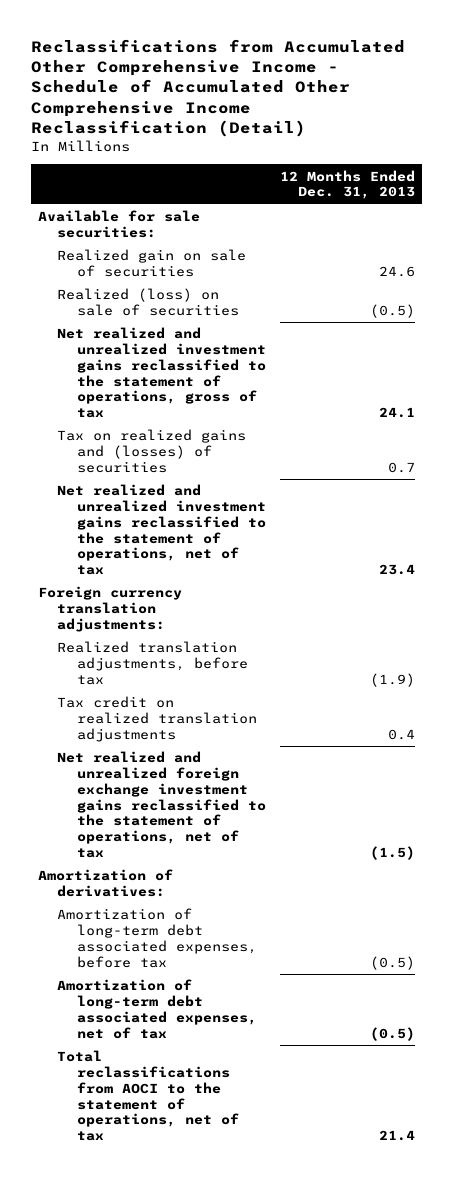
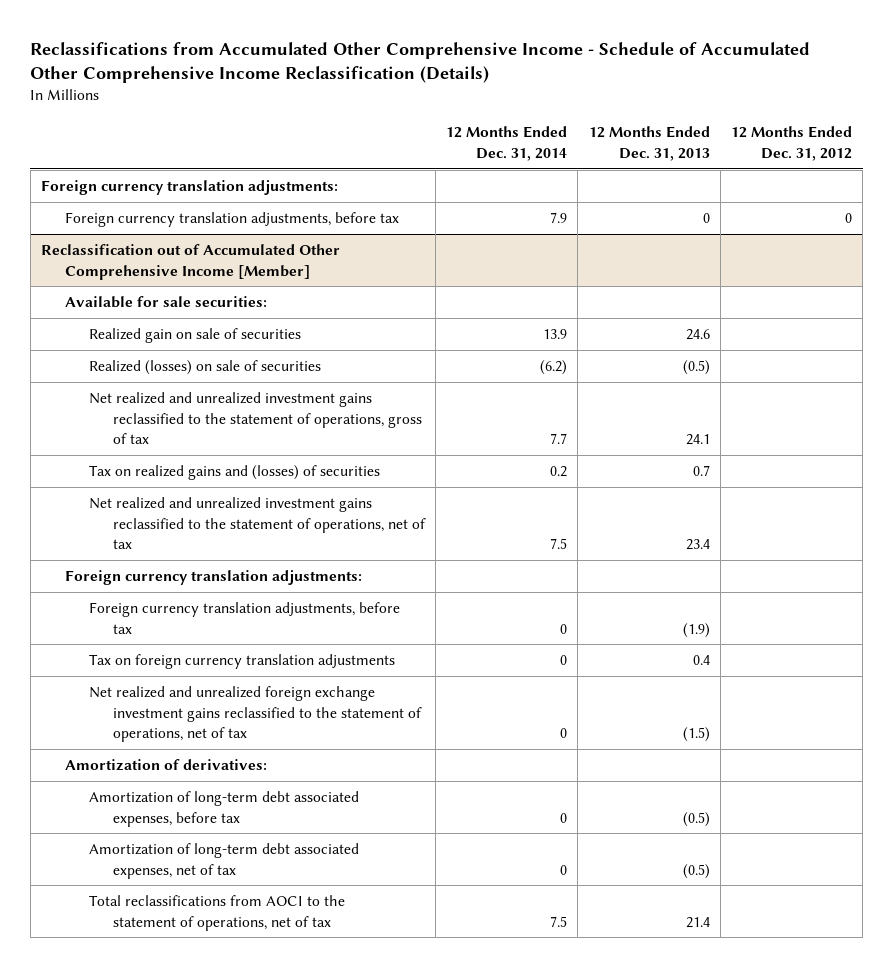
- Reclassifications from Accumulated Other Comprehensive Income - Schedule of Accumulated Other Comprehensive Income Reclassification (Detail)
+ Reclassifications from Accumulated Other Comprehensive Income - Schedule of Accumulated Other Comprehensive Income Reclassification (Details)
- | 12 Months Ended Dec. 31, 2013
+ | 12 Months Ended Dec. 31, 2014 | 12 Months Ended Dec. 31, 2013 | 12 Months Ended Dec. 31, 2012
+ Foreign currency translation adjustments:
+ Foreign currency translation adjustments, before tax | 7.9 | 0 | 0
+ Reclassification out of Accumulated Other Comprehensive Income [Member]
- Realized (loss) on sale of securities | (0.5)
+ Realized (losses) on sale of securities | (6.2) | (0.5) |
- Realized translation adjustments, before tax | (1.9)
- Tax credit on realized translation adjustments | 0.4
+ Foreign currency translation adjustments, before tax | 0 | (1.9) |
+ Tax on foreign currency translation adjustments | 0 | 0.4 |

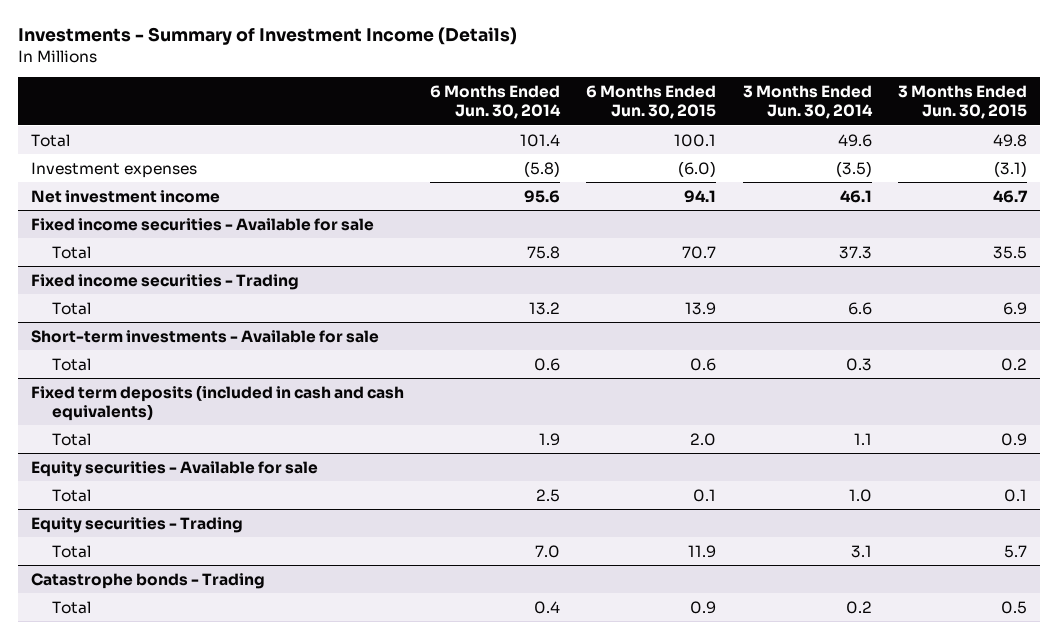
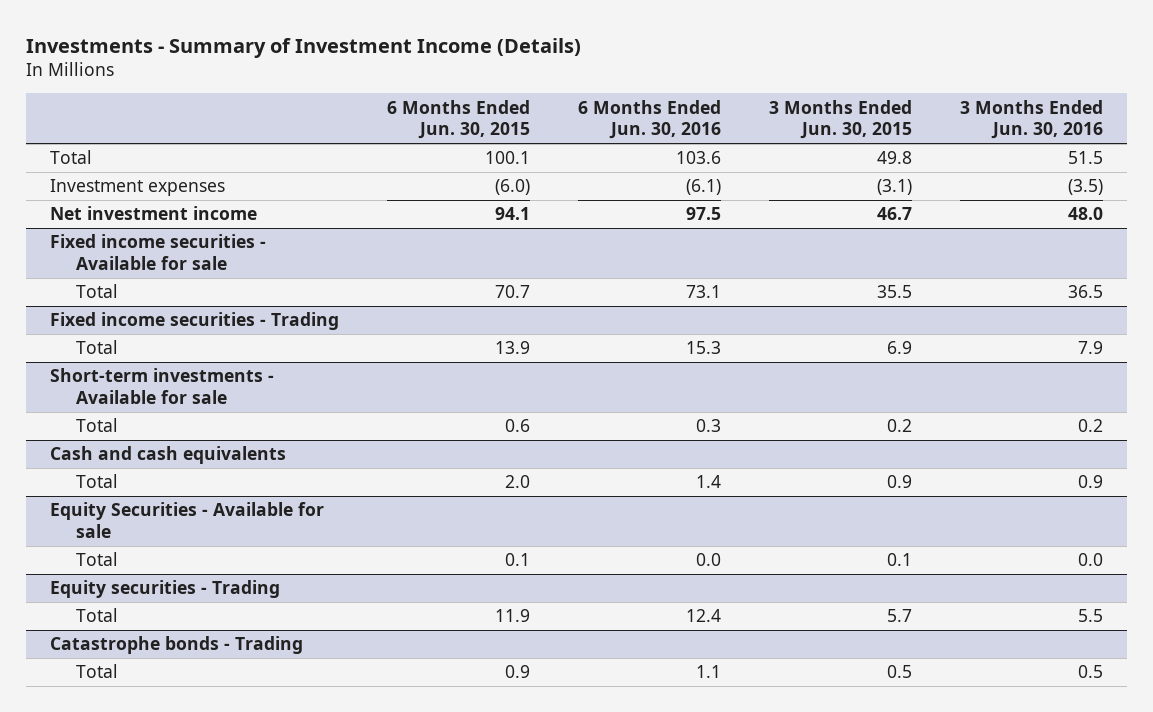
- | 6 Months Ended Jun. 30, 2014 | 6 Months Ended Jun. 30, 2015 | 3 Months Ended Jun. 30, 2014 | 3 Months Ended Jun. 30, 2015
+ | 6 Months Ended Jun. 30, 2015 | 6 Months Ended Jun. 30, 2016 | 3 Months Ended Jun. 30, 2015 | 3 Months Ended Jun. 30, 2016
- Fixed term deposits (included in cash and cash equivalents)
+ Cash and cash equivalents
- Equity securities - Available for sale
+ Equity Securities - Available for sale

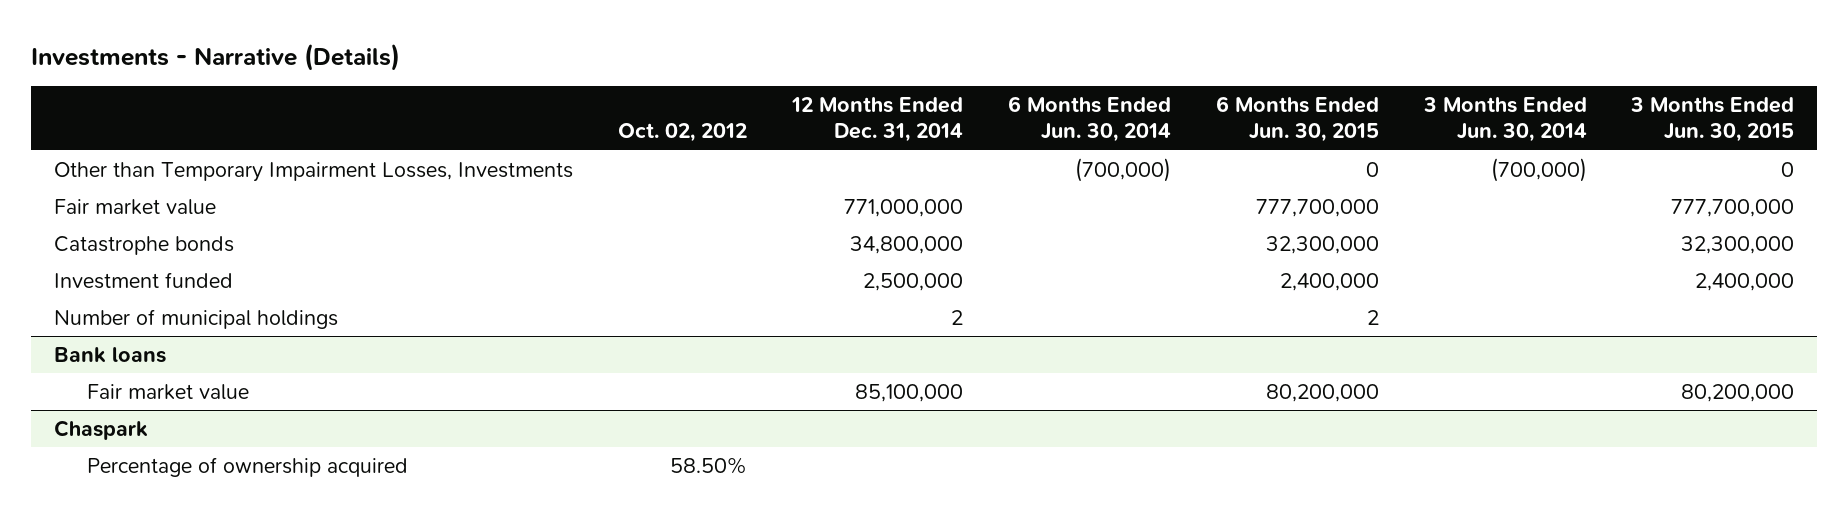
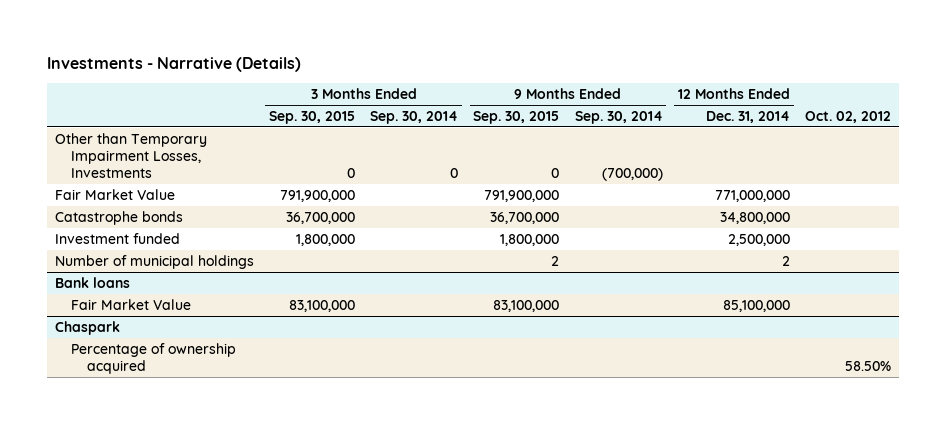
- | Oct. 02, 2012 | 12 Months Ended Dec. 31, 2014 | 6 Months Ended Jun. 30, 2014 | 6 Months Ended Jun. 30, 2015 | 3 Months Ended Jun. 30, 2014 | 3 Months Ended Jun. 30, 2015
+ | 3 Months Ended Sep. 30, 2015 | 3 Months Ended Sep. 30, 2014 | 9 Months Ended Sep. 30, 2015 | 9 Months Ended Sep. 30, 2014 | 12 Months Ended Dec. 31, 2014 | Oct. 02, 2012
- Fair market value | | 771,000,000 | | 777,700,000 | | 777,700,000
+ Fair Market Value | 791,900,000 | | 791,900,000 | | 771,000,000 |
@ Bank loans
- Fair market value | | 85,100,000 | | 80,200,000 | | 80,200,000
+ Fair Market Value | 83,100,000 | | 83,100,000 | | 85,100,000 |

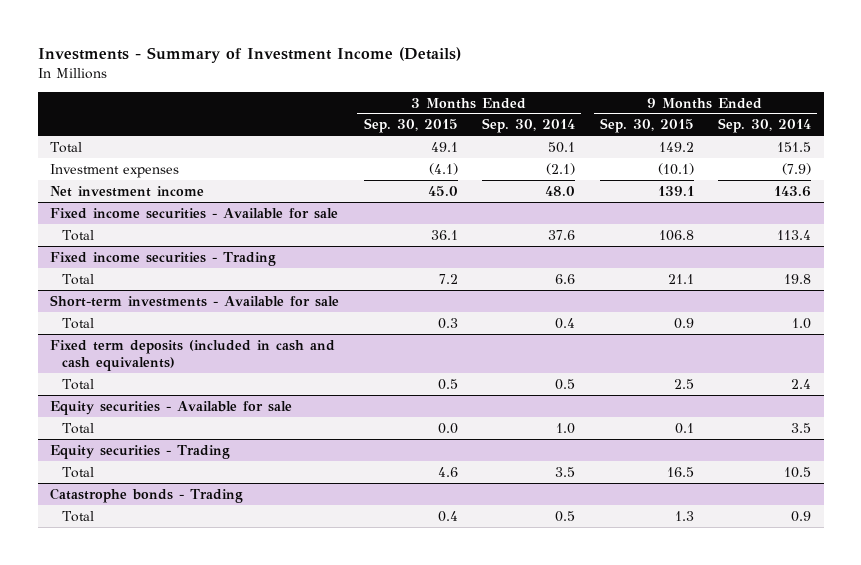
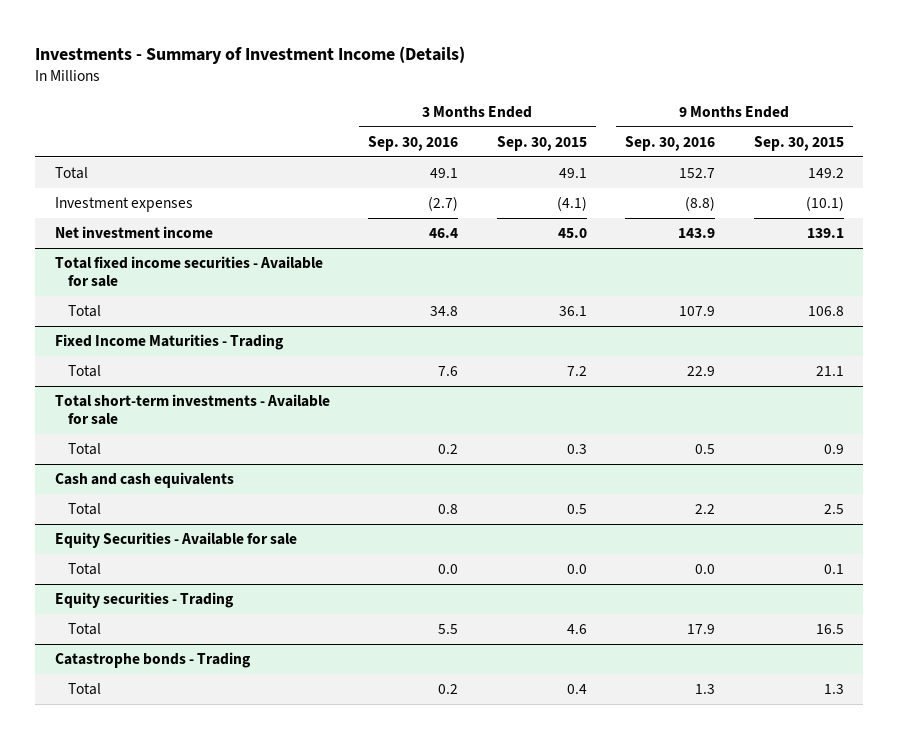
- | 3 Months Ended Sep. 30, 2015 | 3 Months Ended Sep. 30, 2014 | 9 Months Ended Sep. 30, 2015 | 9 Months Ended Sep. 30, 2014
+ | 3 Months Ended Sep. 30, 2016 | 3 Months Ended Sep. 30, 2015 | 9 Months Ended Sep. 30, 2016 | 9 Months Ended Sep. 30, 2015
- Fixed income securities - Available for sale
+ Total fixed income securities - Available for sale
- Fixed income securities - Trading
+ Fixed Income Maturities - Trading
- Short-term investments - Available for sale
+ Total short-term investments - Available for sale
- Fixed term deposits (included in cash and cash equivalents)
+ Cash and cash equivalents
- Equity securities - Available for sale
+ Equity Securities - Available for sale

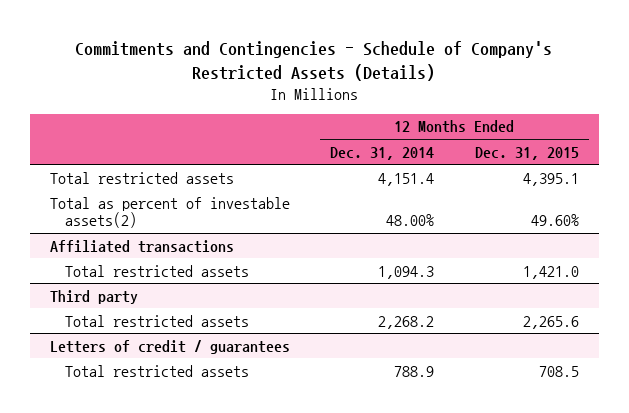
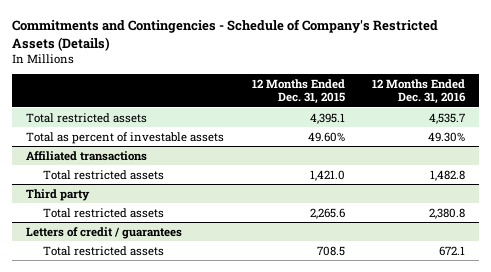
- | 12 Months Ended Dec. 31, 2014 | 12 Months Ended Dec. 31, 2015
+ | 12 Months Ended Dec. 31, 2015 | 12 Months Ended Dec. 31, 2016
- Total as percent of investable assets(2) | 48.00% | 49.60%
+ Total as percent of investable assets | 49.60% | 49.30%

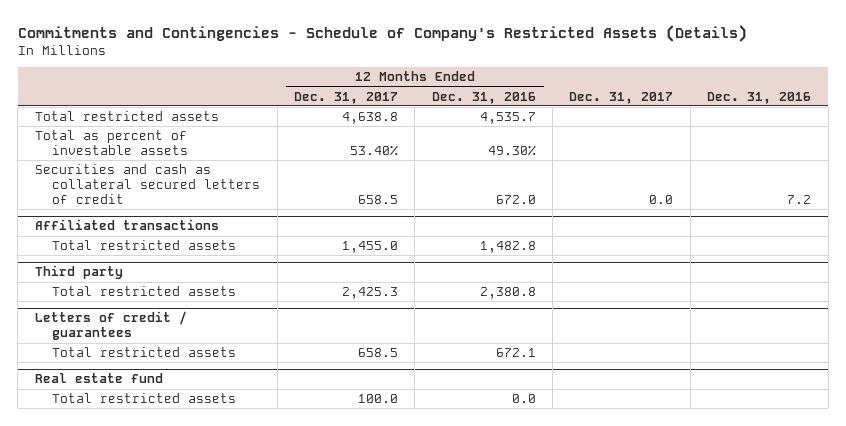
- | 12 Months Ended Dec. 31, 2015 | 12 Months Ended Dec. 31, 2016
+ | 12 Months Ended Dec. 31, 2017 | 12 Months Ended Dec. 31, 2016 | Dec. 31, 2017 | Dec. 31, 2016
+ Securities and cash as collateral secured letters of credit | 658.5 | 672.0 | 0.0 | 7.2
+ Real estate fund
+ Total restricted assets | 100.0 | 0.0 | |

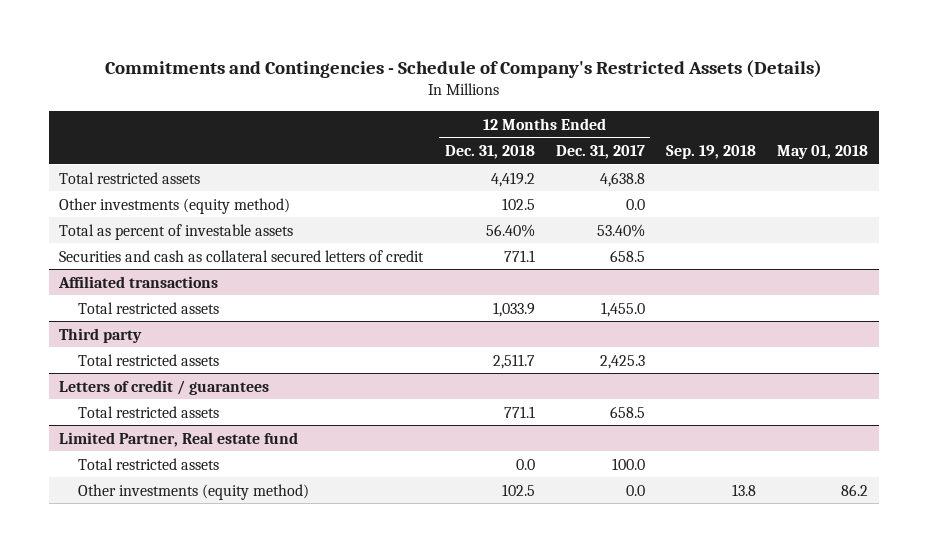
- | 12 Months Ended Dec. 31, 2017 | 12 Months Ended Dec. 31, 2016 | Dec. 31, 2017 | Dec. 31, 2016
+ | 12 Months Ended Dec. 31, 2018 | 12 Months Ended Dec. 31, 2017 | Sep. 19, 2018 | May 01, 2018
+ Other investments (equity method) | 102.5 | 0.0 | |
- Real estate fund
+ Limited Partner, Real estate fund
+ Other investments (equity method) | 102.5 | 0.0 | 13.8 | 86.2

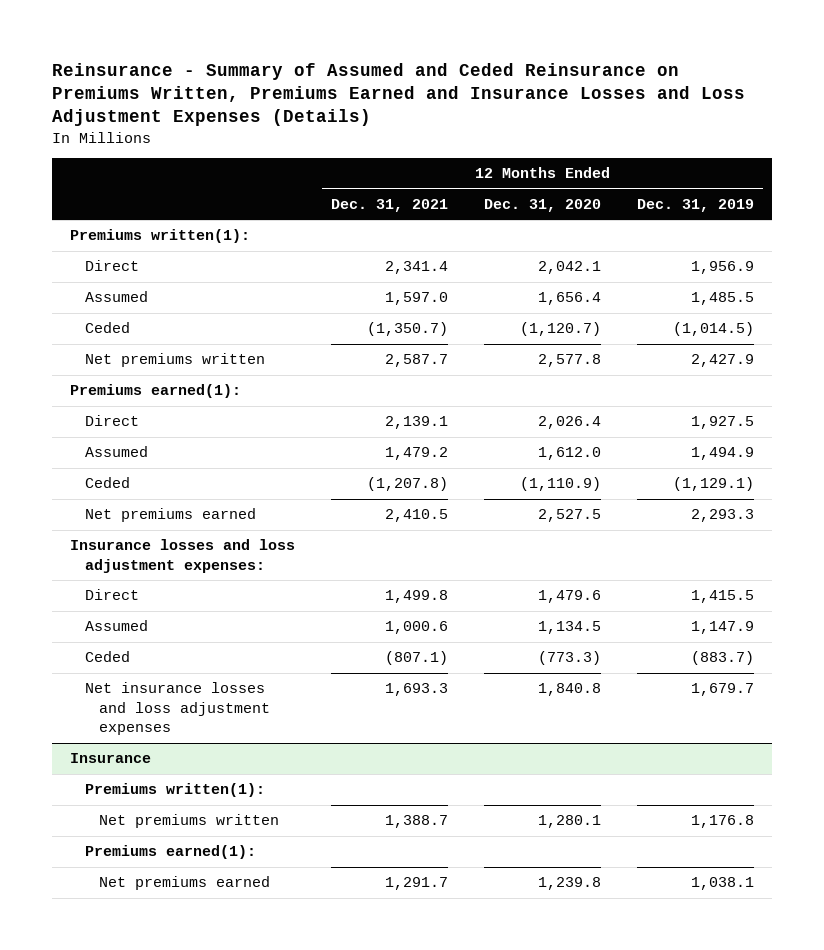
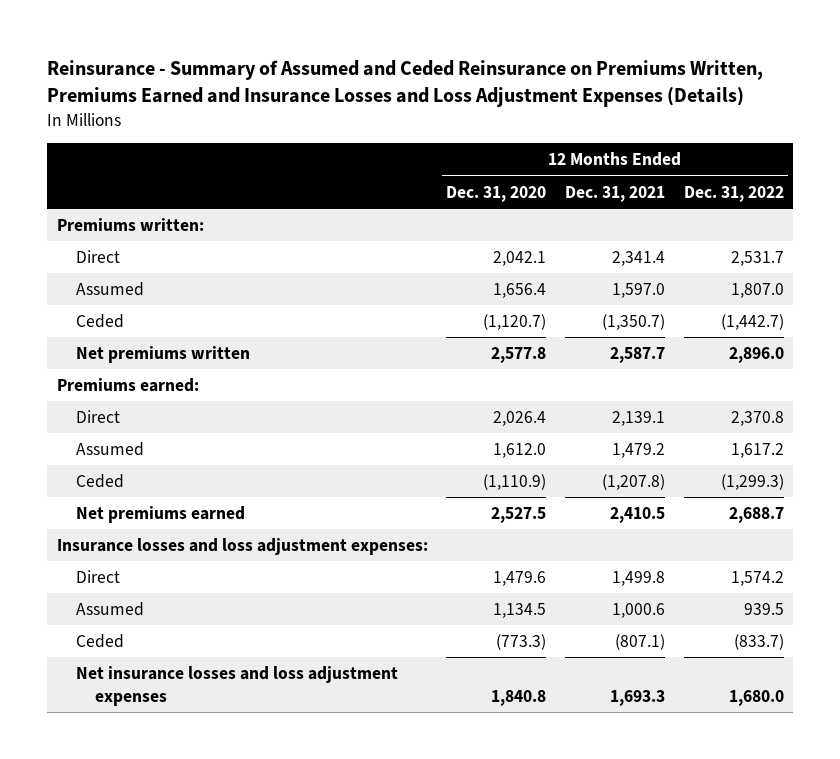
- | 12 Months Ended Dec. 31, 2021 | 12 Months Ended Dec. 31, 2020 | 12 Months Ended Dec. 31, 2019
+ | 12 Months Ended Dec. 31, 2020 | 12 Months Ended Dec. 31, 2021 | 12 Months Ended Dec. 31, 2022
- Premiums written(1):
+ Premiums written:
- Premiums earned(1):
+ Premiums earned:
- Insurance
- Premiums written(1):
- Net premiums written | 1,388.7 | 1,280.1 | 1,176.8
- Premiums earned(1):
- Net premiums earned | 1,291.7 | 1,239.8 | 1,038.1

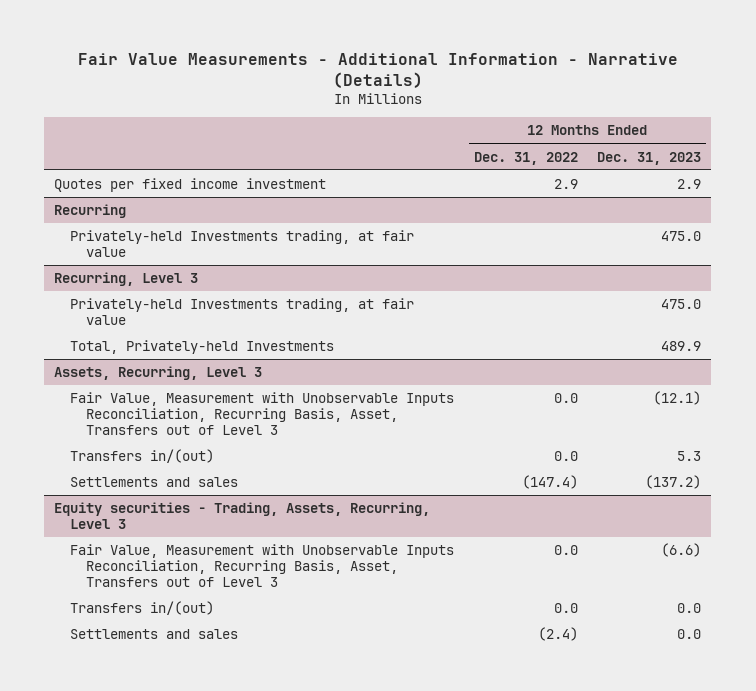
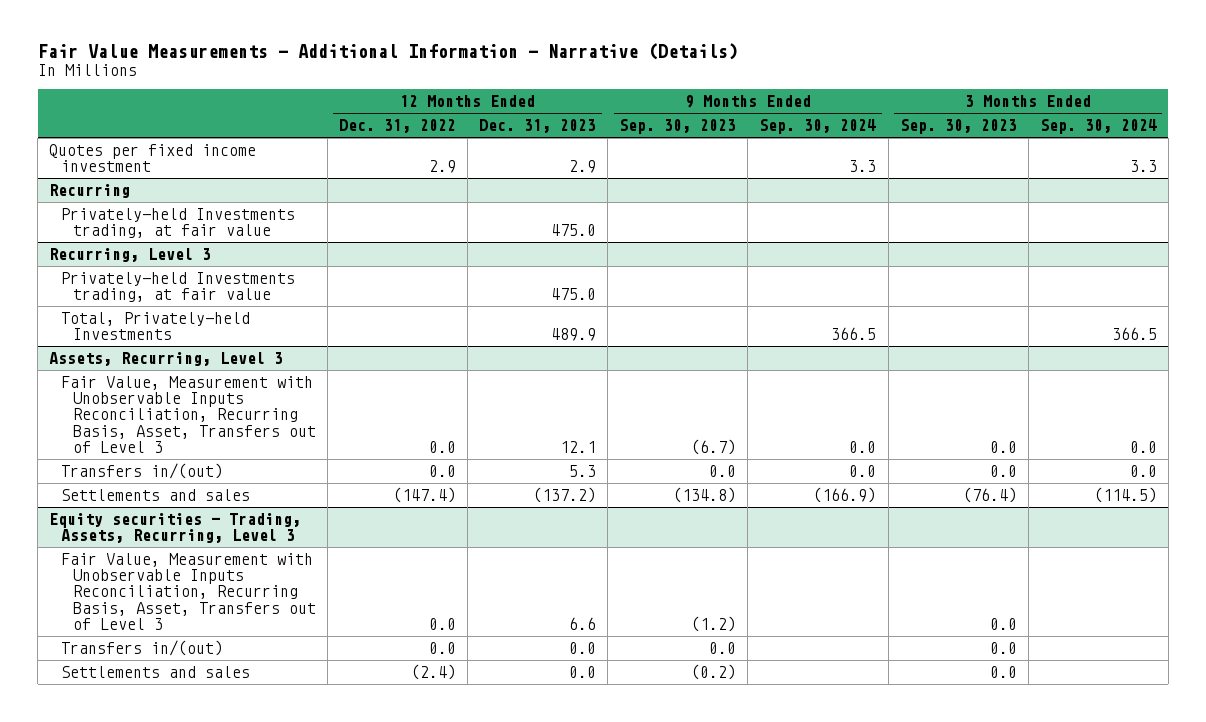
- | 12 Months Ended Dec. 31, 2022 | 12 Months Ended Dec. 31, 2023
+ | 12 Months Ended Dec. 31, 2022 | 12 Months Ended Dec. 31, 2023 | 9 Months Ended Sep. 30, 2023 | 9 Months Ended Sep. 30, 2024 | 3 Months Ended Sep. 30, 2023 | 3 Months Ended Sep. 30, 2024
@ Assets, Recurring, Level 3
- Fair Value, Measurement with Unobservable Inputs Reconciliation, Recurring Basis, Asset, Transfers out of Level 3 | 0.0 | (12.1)
+ Fair Value, Measurement with Unobservable Inputs Reconciliation, Recurring Basis, Asset, Transfers out of Level 3 | 0.0 | 12.1 | (6.7) | 0.0 | 0.0 | 0.0
@ Equity securities - Trading, Assets, Recurring, Level 3
- Fair Value, Measurement with Unobservable Inputs Reconciliation, Recurring Basis, Asset, Transfers out of Level 3 | 0.0 | (6.6)
+ Fair Value, Measurement with Unobservable Inputs Reconciliation, Recurring Basis, Asset, Transfers out of Level 3 | 0.0 | 6.6 | (1.2) | | 0.0 |

